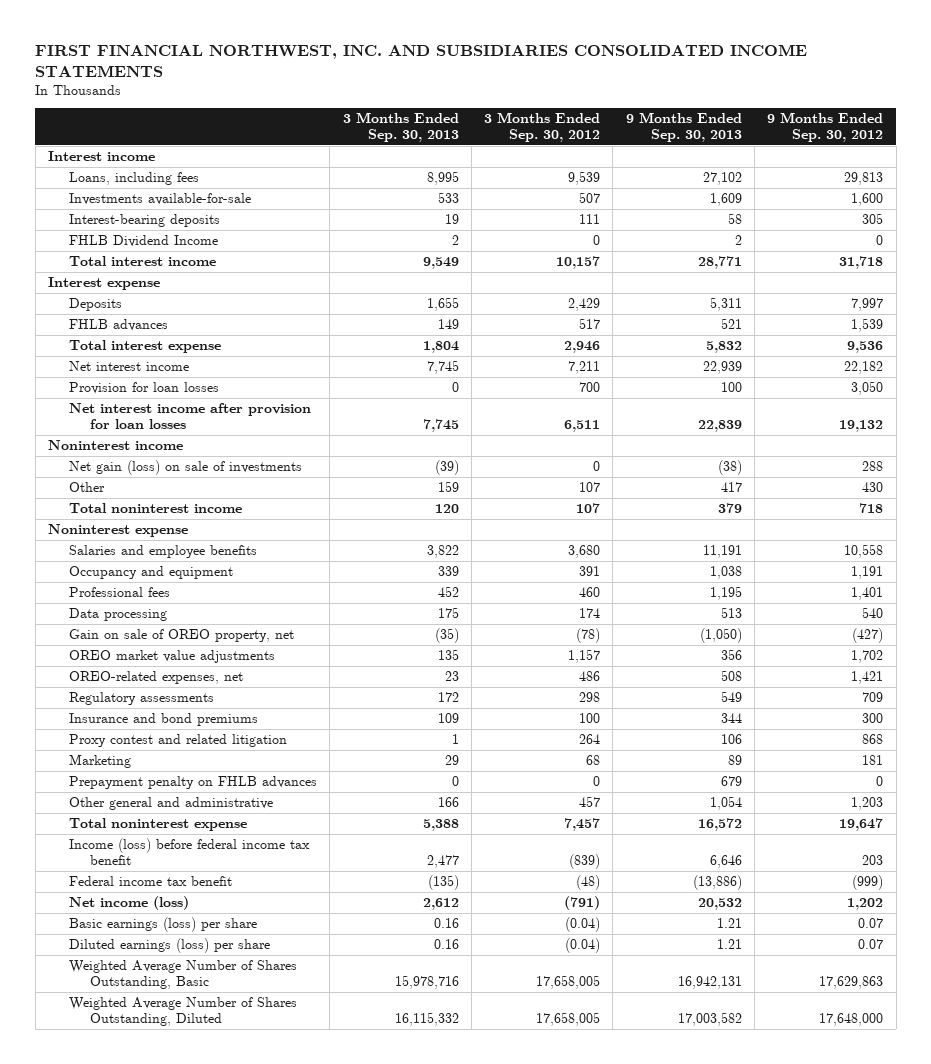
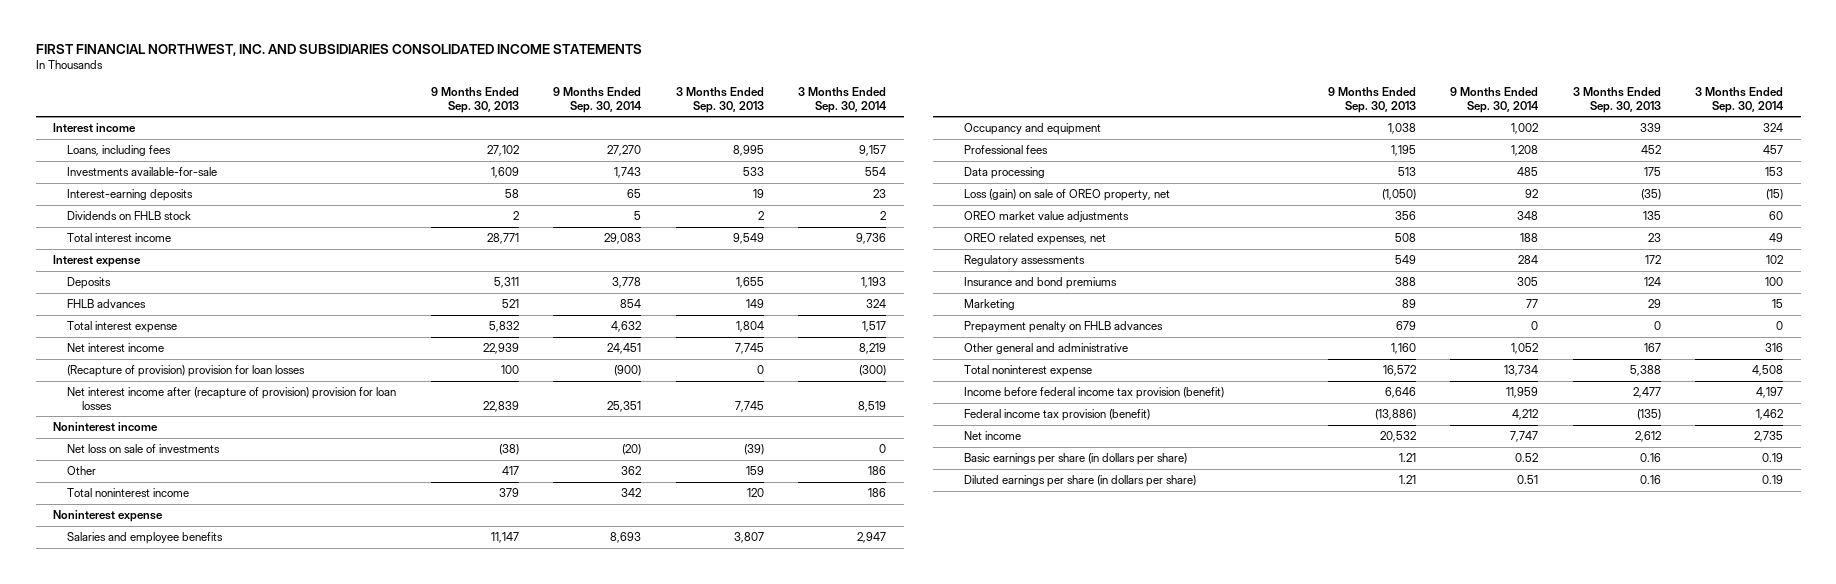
- | 3 Months Ended Sep. 30, 2013 | 3 Months Ended Sep. 30, 2012 | 9 Months Ended Sep. 30, 2013 | 9 Months Ended Sep. 30, 2012
+ | 9 Months Ended Sep. 30, 2013 | 9 Months Ended Sep. 30, 2014 | 3 Months Ended Sep. 30, 2013 | 3 Months Ended Sep. 30, 2014
- Interest-bearing deposits | 19 | 111 | 58 | 305
- FHLB Dividend Income | 2 | 0 | 2 | 0
+ Interest-earning deposits | 58 | 65 | 19 | 23
+ Dividends on FHLB stock | 2 | 5 | 2 | 2
- Provision for loan losses | 0 | 700 | 100 | 3,050
- Net interest income after provision for loan losses | 7,745 | 6,511 | 22,839 | 19,132
+ (Recapture of provision) provision for loan losses | 100 | (900) | 0 | (300)
+ Net interest income after (recapture of provision) provision for loan losses | 22,839 | 25,351 | 7,745 | 8,519
- Net gain (loss) on sale of investments | (39) | 0 | (38) | 288
+ Net loss on sale of investments | (38) | (20) | (39) | 0
- Salaries and employee benefits | 3,822 | 3,680 | 11,191 | 10,558
+ Salaries and employee benefits | 11,147 | 8,693 | 3,807 | 2,947
- Gain on sale of OREO property, net | (35) | (78) | (1,050) | (427)
+ Loss (gain) on sale of OREO property, net | (1,050) | 92 | (35) | (15)
- OREO-related expenses, net | 23 | 486 | 508 | 1,421
+ OREO related expenses, net | 508 | 188 | 23 | 49
- Insurance and bond premiums | 109 | 100 | 344 | 300
- Proxy contest and related litigation | 1 | 264 | 106 | 868
+ Insurance and bond premiums | 388 | 305 | 124 | 100
- Other general and administrative | 166 | 457 | 1,054 | 1,203
+ Other general and administrative | 1,160 | 1,052 | 167 | 316
- Income (loss) before federal income tax benefit | 2,477 | (839) | 6,646 | 203
- Federal income tax benefit | (135) | (48) | (13,886) | (999)
- Net income (loss) | 2,612 | (791) | 20,532 | 1,202
- Basic earnings (loss) per share | 0.16 | (0.04) | 1.21 | 0.07
- Diluted earnings (loss) per share | 0.16 | (0.04) | 1.21 | 0.07
- Weighted Average Number of Shares Outstanding, Basic | 15,978,716 | 17,658,005 | 16,942,131 | 17,629,863
- Weighted Average Number of Shares Outstanding, Diluted | 16,115,332 | 17,658,005 | 17,003,582 | 17,648,000
+ Income before federal income tax provision (benefit) | 6,646 | 11,959 | 2,477 | 4,197
+ Federal income tax provision (benefit) | (13,886) | 4,212 | (135) | 1,462
+ Net income | 20,532 | 7,747 | 2,612 | 2,735
+ Basic earnings per share (in dollars per share) | 1.21 | 0.52 | 0.16 | 0.19
+ Diluted earnings per share (in dollars per share) | 1.21 | 0.51 | 0.16 | 0.19

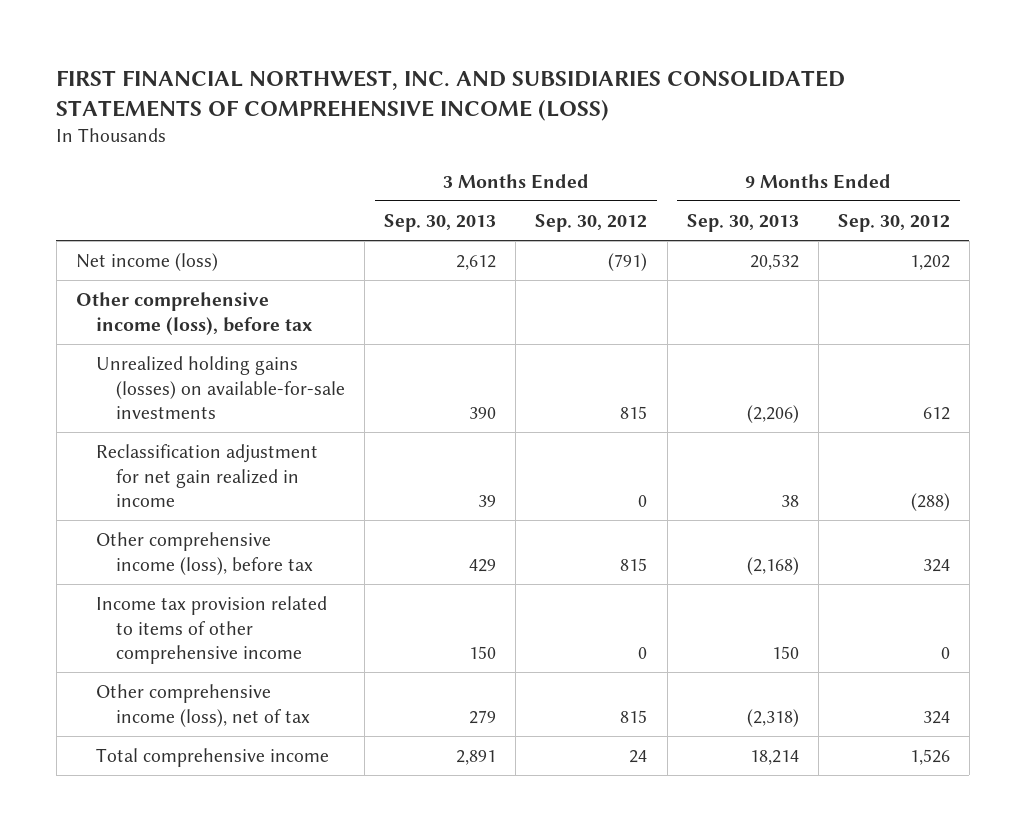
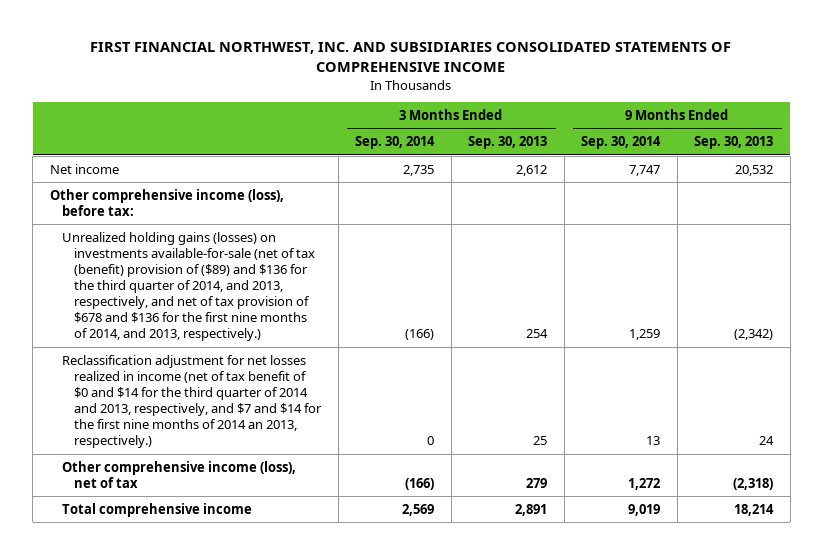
- FIRST FINANCIAL NORTHWEST, INC. AND SUBSIDIARIES CONSOLIDATED STATEMENTS OF COMPREHENSIVE INCOME (LOSS)
+ FIRST FINANCIAL NORTHWEST, INC. AND SUBSIDIARIES CONSOLIDATED STATEMENTS OF COMPREHENSIVE INCOME
- | 3 Months Ended Sep. 30, 2013 | 3 Months Ended Sep. 30, 2012 | 9 Months Ended Sep. 30, 2013 | 9 Months Ended Sep. 30, 2012
+ | 3 Months Ended Sep. 30, 2014 | 3 Months Ended Sep. 30, 2013 | 9 Months Ended Sep. 30, 2014 | 9 Months Ended Sep. 30, 2013
- Net income (loss) | 2,612 | (791) | 20,532 | 1,202
- Other comprehensive income (loss), before tax
- Unrealized holding gains (losses) on available-for-sale investments | 390 | 815 | (2,206) | 612
- Reclassification adjustment for net gain realized in income | 39 | 0 | 38 | (288)
- Other comprehensive income (loss), before tax | 429 | 815 | (2,168) | 324
- Income tax provision related to items of other comprehensive income | 150 | 0 | 150 | 0
+ Net income | 2,735 | 2,612 | 7,747 | 20,532
+ Other comprehensive income (loss), before tax:
+ Unrealized holding gains (losses) on investments available-for-sale (net of tax (benefit) provision of ($89) and $136 for the third quarter of 2014, and 2013, respectively, and net of tax provision of $678 and $136 for the first nine months of 2014, and 2013, respectively.) | (166) | 254 | 1,259 | (2,342)
+ Reclassification adjustment for net losses realized in income (net of tax benefit of $0 and $14 for the third quarter of 2014 and 2013, respectively, and $7 and $14 for the first nine months of 2014 an 2013, respectively.) | 0 | 25 | 13 | 24

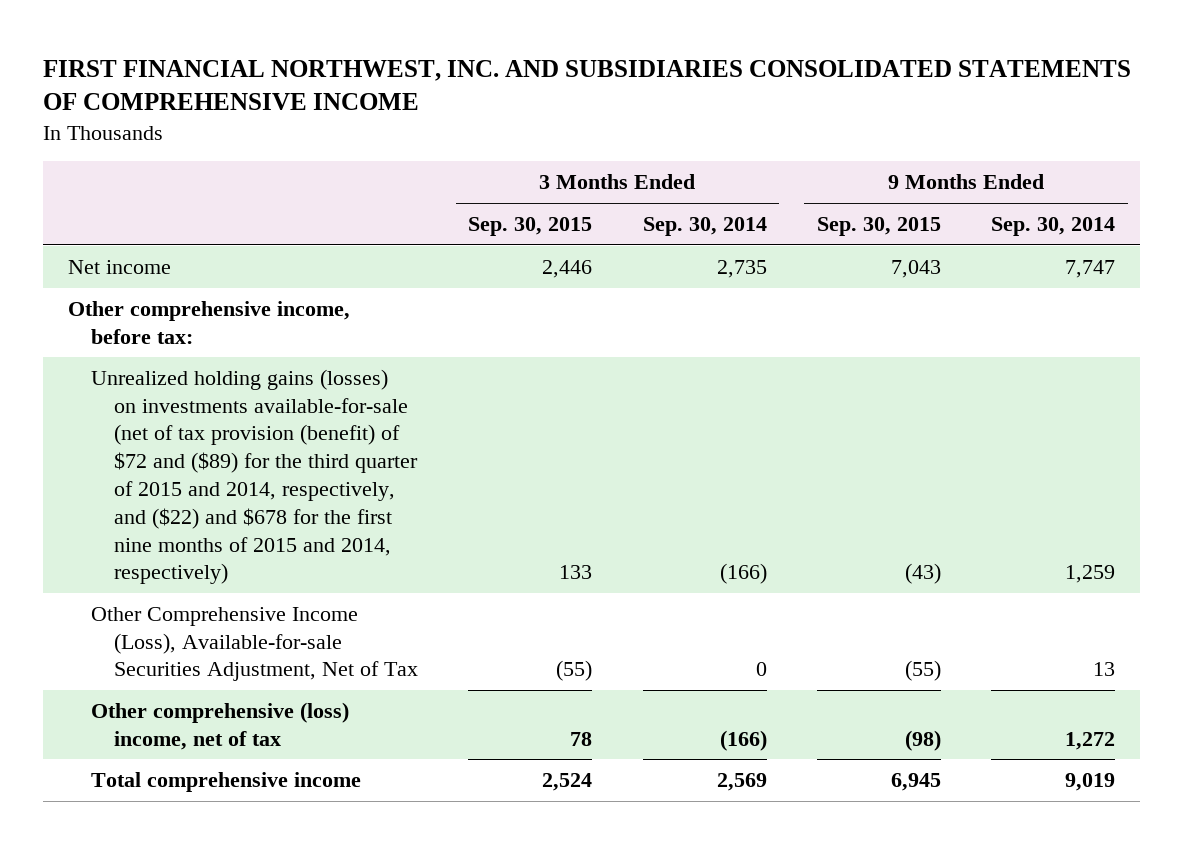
- | 3 Months Ended Sep. 30, 2014 | 3 Months Ended Sep. 30, 2013 | 9 Months Ended Sep. 30, 2014 | 9 Months Ended Sep. 30, 2013
+ | 3 Months Ended Sep. 30, 2015 | 3 Months Ended Sep. 30, 2014 | 9 Months Ended Sep. 30, 2015 | 9 Months Ended Sep. 30, 2014
- Other comprehensive income (loss), before tax:
- Unrealized holding gains (losses) on investments available-for-sale (net of tax (benefit) provision of ($89) and $136 for the third quarter of 2014, and 2013, respectively, and net of tax provision of $678 and $136 for the first nine months of 2014, and 2013, respectively.) | (166) | 254 | 1,259 | (2,342)
- Reclassification adjustment for net losses realized in income (net of tax benefit of $0 and $14 for the third quarter of 2014 and 2013, respectively, and $7 and $14 for the first nine months of 2014 an 2013, respectively.) | 0 | 25 | 13 | 24
- Other comprehensive income (loss), net of tax | (166) | 279 | 1,272 | (2,318)
+ Other comprehensive income, before tax:
+ Unrealized holding gains (losses) on investments available-for-sale (net of tax provision (benefit) of $72 and ($89) for the third quarter of 2015 and 2014, respectively, and ($22) and $678 for the first nine months of 2015 and 2014, respectively) | 133 | (166) | (43) | 1,259
+ Other Comprehensive Income (Loss), Available-for-sale Securities Adjustment, Net of Tax | (55) | 0 | (55) | 13
+ Other comprehensive (loss) income, net of tax | 78 | (166) | (98) | 1,272

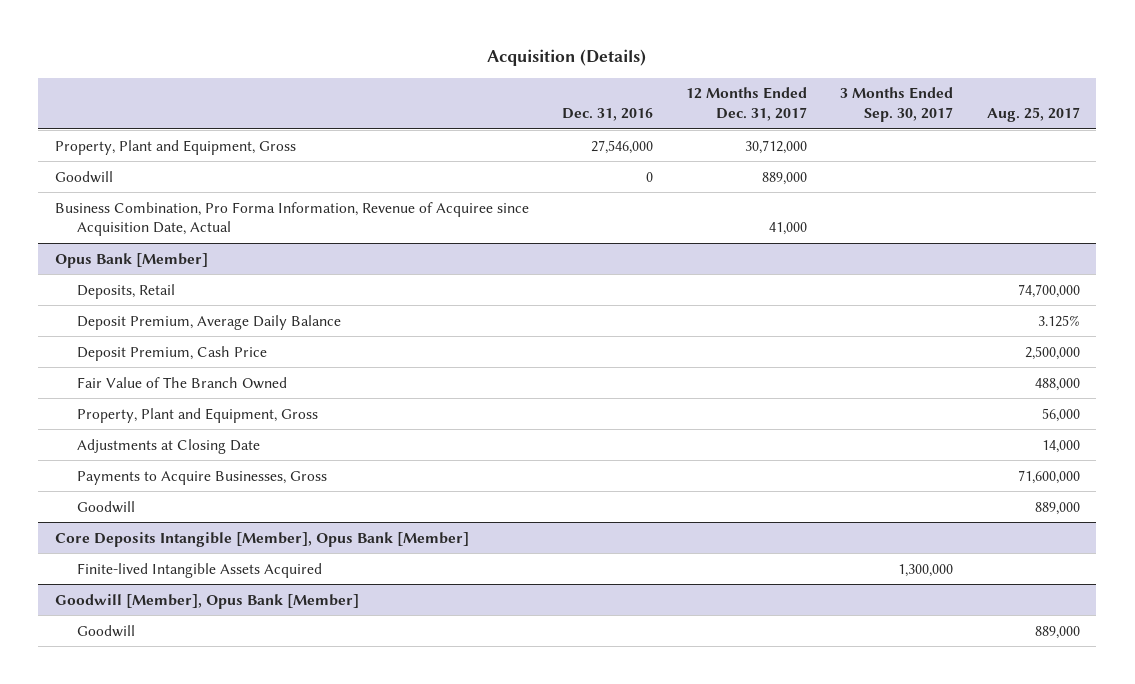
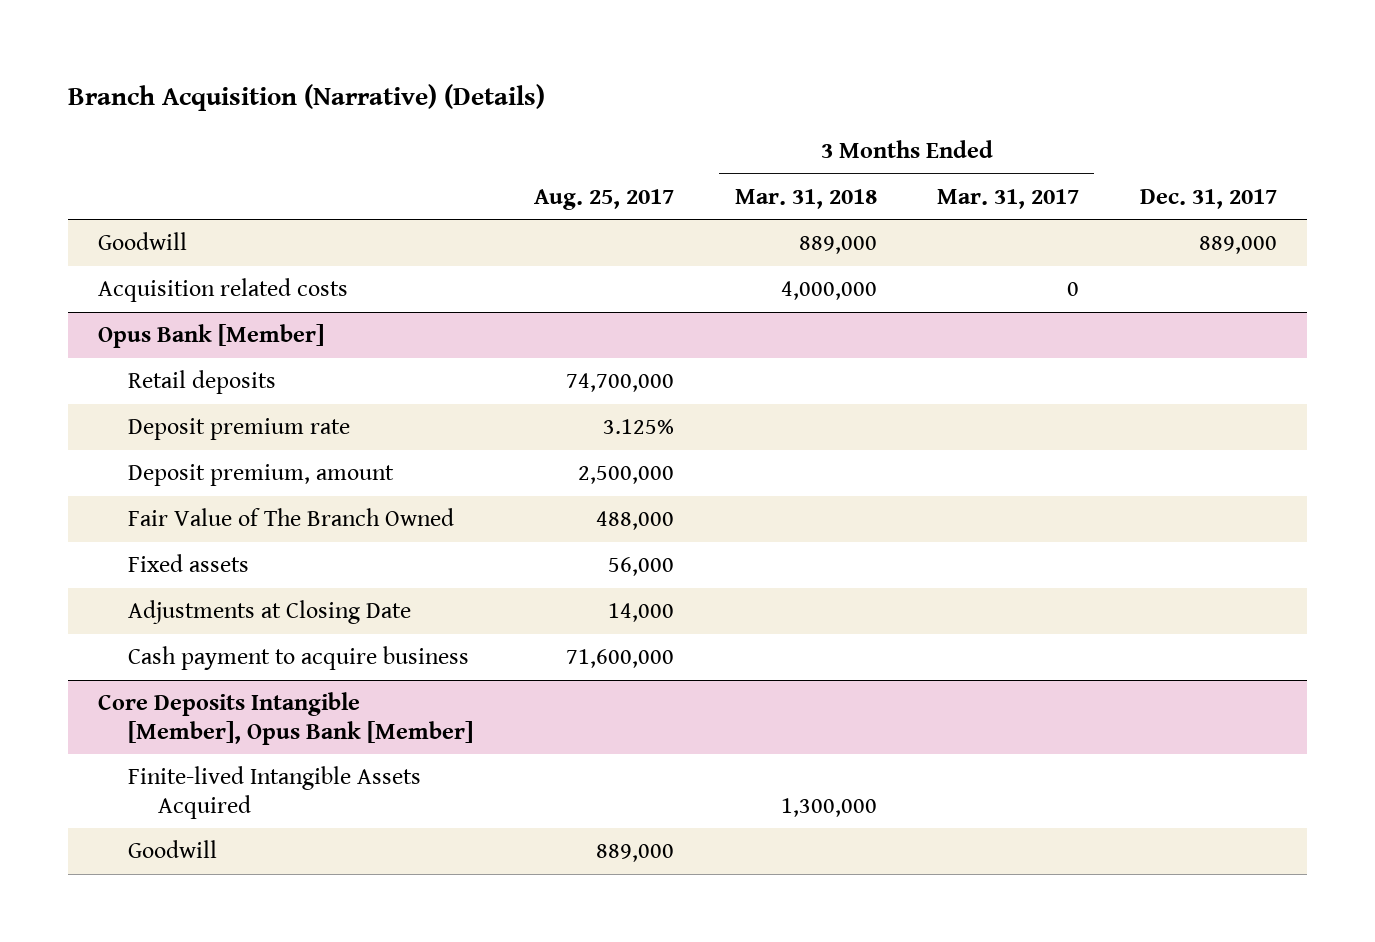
- Acquisition (Details)
+ Branch Acquisition (Narrative) (Details)
- | Dec. 31, 2016 | 12 Months Ended Dec. 31, 2017 | 3 Months Ended Sep. 30, 2017 | Aug. 25, 2017
+ | Aug. 25, 2017 | 3 Months Ended Mar. 31, 2018 | 3 Months Ended Mar. 31, 2017 | Dec. 31, 2017
- Property, Plant and Equipment, Gross | 27,546,000 | 30,712,000 | |
- Business Combination, Pro Forma Information, Revenue of Acquiree since Acquisition Date, Actual | | 41,000 | |
+ Acquisition related costs | | 4,000,000 | 0 |
@ Opus Bank [Member]
- Deposits, Retail | | | | 74,700,000
- Deposit Premium, Average Daily Balance | | | | 3.125%
- Deposit Premium, Cash Price | | | | 2,500,000
+ Retail deposits | 74,700,000 | | |
+ Deposit premium rate | 3.125% | | |
+ Deposit premium, amount | 2,500,000 | | |
- Property, Plant and Equipment, Gross | | | | 56,000
+ Fixed assets | 56,000 | | |
- Payments to Acquire Businesses, Gross | | | | 71,600,000
- Goodwill | | | | 889,000
+ Cash payment to acquire business | 71,600,000 | | |
- Goodwill [Member], Opus Bank [Member]

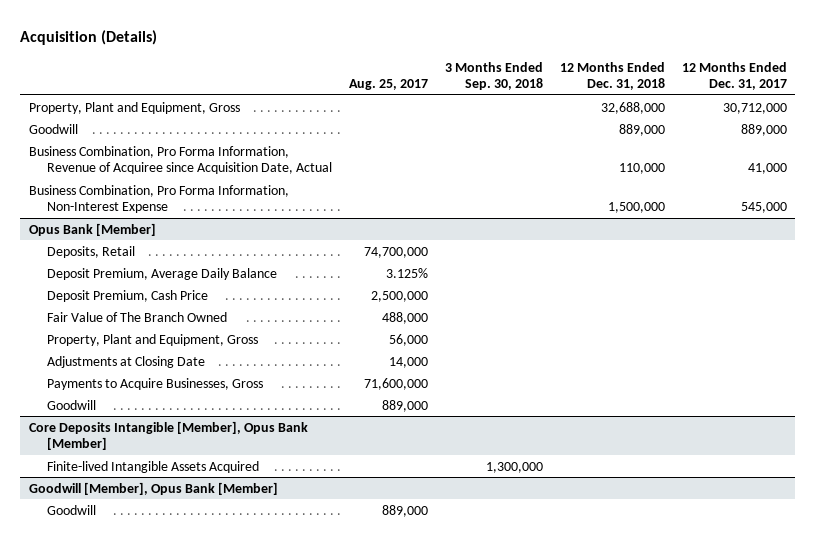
- Branch Acquisition (Narrative) (Details)
+ Acquisition (Details)
- | Aug. 25, 2017 | 3 Months Ended Mar. 31, 2018 | 3 Months Ended Mar. 31, 2017 | Dec. 31, 2017
+ | Aug. 25, 2017 | 3 Months Ended Sep. 30, 2018 | 12 Months Ended Dec. 31, 2018 | 12 Months Ended Dec. 31, 2017
+ Property, Plant and Equipment, Gross | | | 32,688,000 | 30,712,000
- Acquisition related costs | | 4,000,000 | 0 |
+ Business Combination, Pro Forma Information, Revenue of Acquiree since Acquisition Date, Actual | | | 110,000 | 41,000
+ Business Combination, Pro Forma Information, Non-Interest Expense | | | 1,500,000 | 545,000
@ Opus Bank [Member]
- Retail deposits | 74,700,000 | | |
- Deposit premium rate | 3.125% | | |
- Deposit premium, amount | 2,500,000 | | |
+ Deposits, Retail | 74,700,000 | | |
+ Deposit Premium, Average Daily Balance | 3.125% | | |
+ Deposit Premium, Cash Price | 2,500,000 | | |
- Fixed assets | 56,000 | | |
+ Property, Plant and Equipment, Gross | 56,000 | | |
- Cash payment to acquire business | 71,600,000 | | |
+ Payments to Acquire Businesses, Gross | 71,600,000 | | |
+ Goodwill | 889,000 | | |
+ Goodwill [Member], Opus Bank [Member]

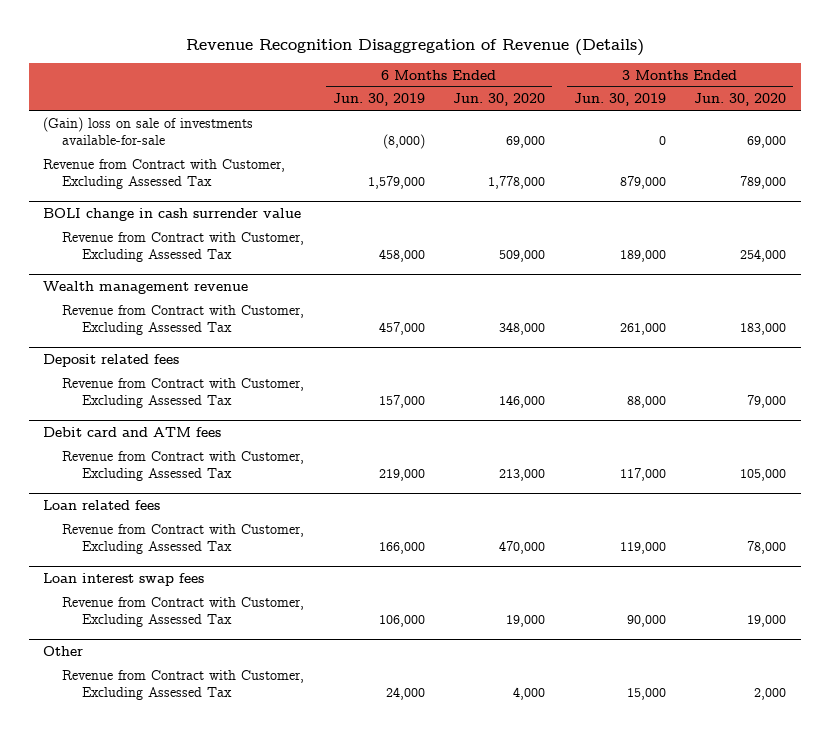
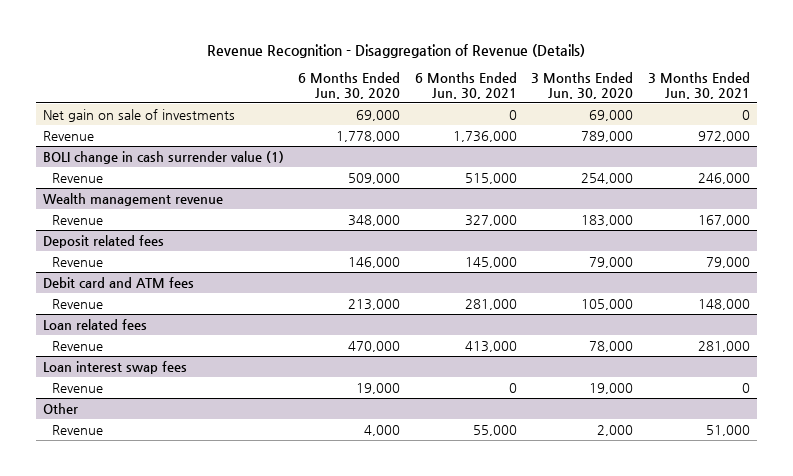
- Revenue Recognition Disaggregation of Revenue (Details)
+ Revenue Recognition - Disaggregation of Revenue (Details)
- | 6 Months Ended Jun. 30, 2019 | 6 Months Ended Jun. 30, 2020 | 3 Months Ended Jun. 30, 2019 | 3 Months Ended Jun. 30, 2020
+ | 6 Months Ended Jun. 30, 2020 | 6 Months Ended Jun. 30, 2021 | 3 Months Ended Jun. 30, 2020 | 3 Months Ended Jun. 30, 2021
- (Gain) loss on sale of investments available-for-sale | (8,000) | 69,000 | 0 | 69,000
- Revenue from Contract with Customer, Excluding Assessed Tax | 1,579,000 | 1,778,000 | 879,000 | 789,000
- BOLI change in cash surrender value
- Revenue from Contract with Customer, Excluding Assessed Tax | 458,000 | 509,000 | 189,000 | 254,000
+ Net gain on sale of investments | 69,000 | 0 | 69,000 | 0
+ Revenue | 1,778,000 | 1,736,000 | 789,000 | 972,000
+ BOLI change in cash surrender value (1)
+ Revenue | 509,000 | 515,000 | 254,000 | 246,000
@ Wealth management revenue
- Revenue from Contract with Customer, Excluding Assessed Tax | 457,000 | 348,000 | 261,000 | 183,000
+ Revenue | 348,000 | 327,000 | 183,000 | 167,000
@ Deposit related fees
- Revenue from Contract with Customer, Excluding Assessed Tax | 157,000 | 146,000 | 88,000 | 79,000
+ Revenue | 146,000 | 145,000 | 79,000 | 79,000
@ Debit card and ATM fees
- Revenue from Contract with Customer, Excluding Assessed Tax | 219,000 | 213,000 | 117,000 | 105,000
+ Revenue | 213,000 | 281,000 | 105,000 | 148,000
@ Loan related fees
- Revenue from Contract with Customer, Excluding Assessed Tax | 166,000 | 470,000 | 119,000 | 78,000
+ Revenue | 470,000 | 413,000 | 78,000 | 281,000
@ Loan interest swap fees
- Revenue from Contract with Customer, Excluding Assessed Tax | 106,000 | 19,000 | 90,000 | 19,000
+ Revenue | 19,000 | 0 | 19,000 | 0
@ Other
- Revenue from Contract with Customer, Excluding Assessed Tax | 24,000 | 4,000 | 15,000 | 2,000
+ Revenue | 4,000 | 55,000 | 2,000 | 51,000

